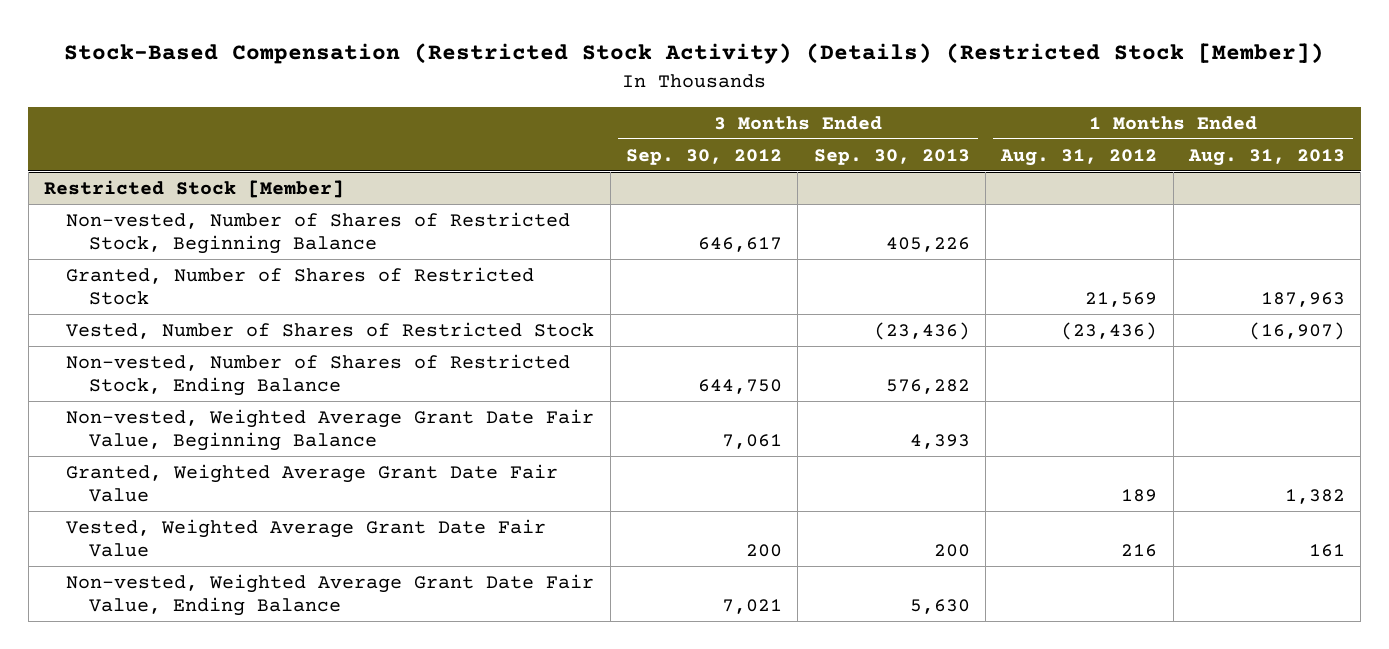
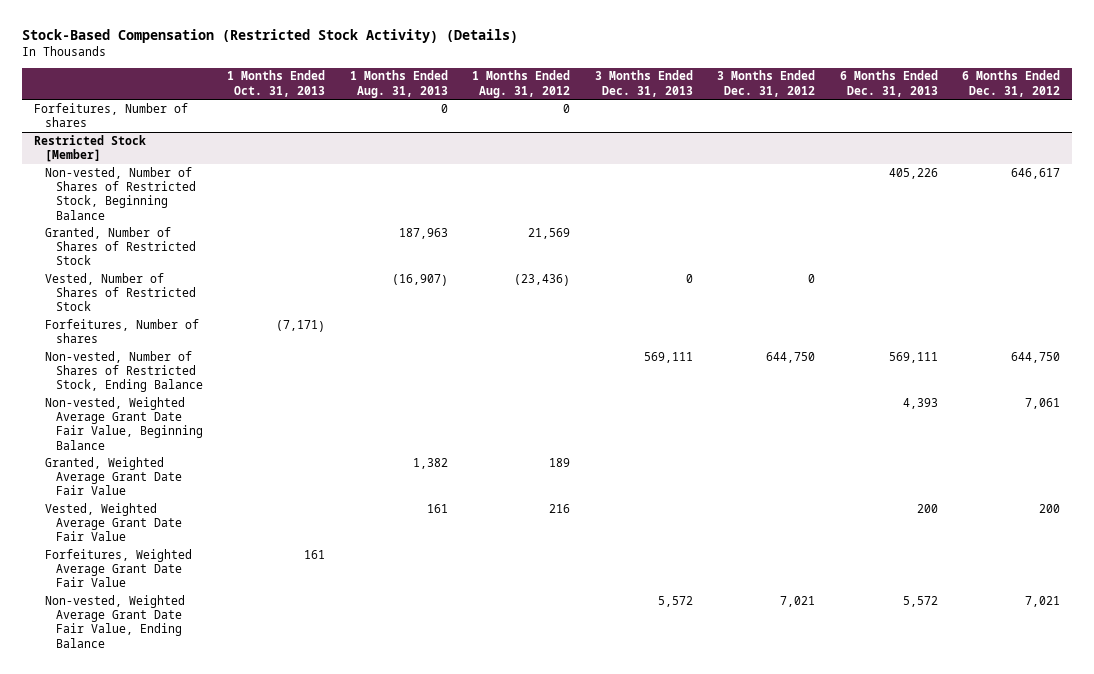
- Stock-Based Compensation (Restricted Stock Activity) (Details) (Restricted Stock [Member])
+ Stock-Based Compensation (Restricted Stock Activity) (Details)
- | 3 Months Ended Sep. 30, 2012 | 3 Months Ended Sep. 30, 2013 | 1 Months Ended Aug. 31, 2012 | 1 Months Ended Aug. 31, 2013
+ | 1 Months Ended Oct. 31, 2013 | 1 Months Ended Aug. 31, 2013 | 1 Months Ended Aug. 31, 2012 | 3 Months Ended Dec. 31, 2013 | 3 Months Ended Dec. 31, 2012 | 6 Months Ended Dec. 31, 2013 | 6 Months Ended Dec. 31, 2012
+ Forfeitures, Number of shares | | 0 | 0 | | | |
@ Restricted Stock [Member]
+ Forfeitures, Number of shares | (7,171) | | | | | |
+ Forfeitures, Weighted Average Grant Date Fair Value | 161 | | | | | |

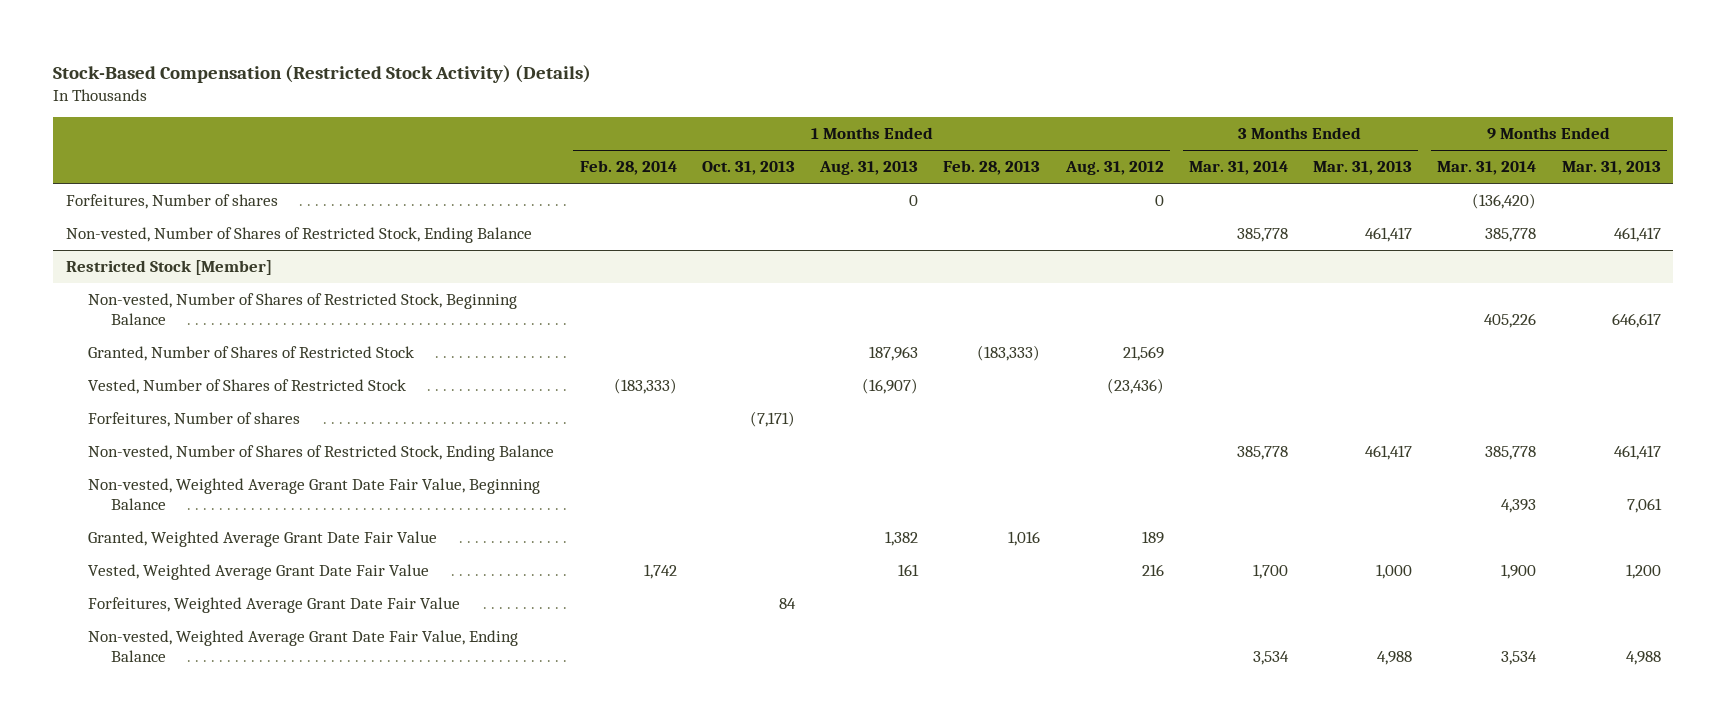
- | 1 Months Ended Oct. 31, 2013 | 1 Months Ended Aug. 31, 2013 | 1 Months Ended Aug. 31, 2012 | 3 Months Ended Dec. 31, 2013 | 3 Months Ended Dec. 31, 2012 | 6 Months Ended Dec. 31, 2013 | 6 Months Ended Dec. 31, 2012
+ | 1 Months Ended Feb. 28, 2014 | 1 Months Ended Oct. 31, 2013 | 1 Months Ended Aug. 31, 2013 | 1 Months Ended Feb. 28, 2013 | 1 Months Ended Aug. 31, 2012 | 3 Months Ended Mar. 31, 2014 | 3 Months Ended Mar. 31, 2013 | 9 Months Ended Mar. 31, 2014 | 9 Months Ended Mar. 31, 2013
+ Non-vested, Number of Shares of Restricted Stock, Ending Balance | | | | | | 385,778 | 461,417 | 385,778 | 461,417
@ Restricted Stock [Member]
- Forfeitures, Weighted Average Grant Date Fair Value | 161 | | | | | |
+ Forfeitures, Weighted Average Grant Date Fair Value | | 84 | | | | | | |

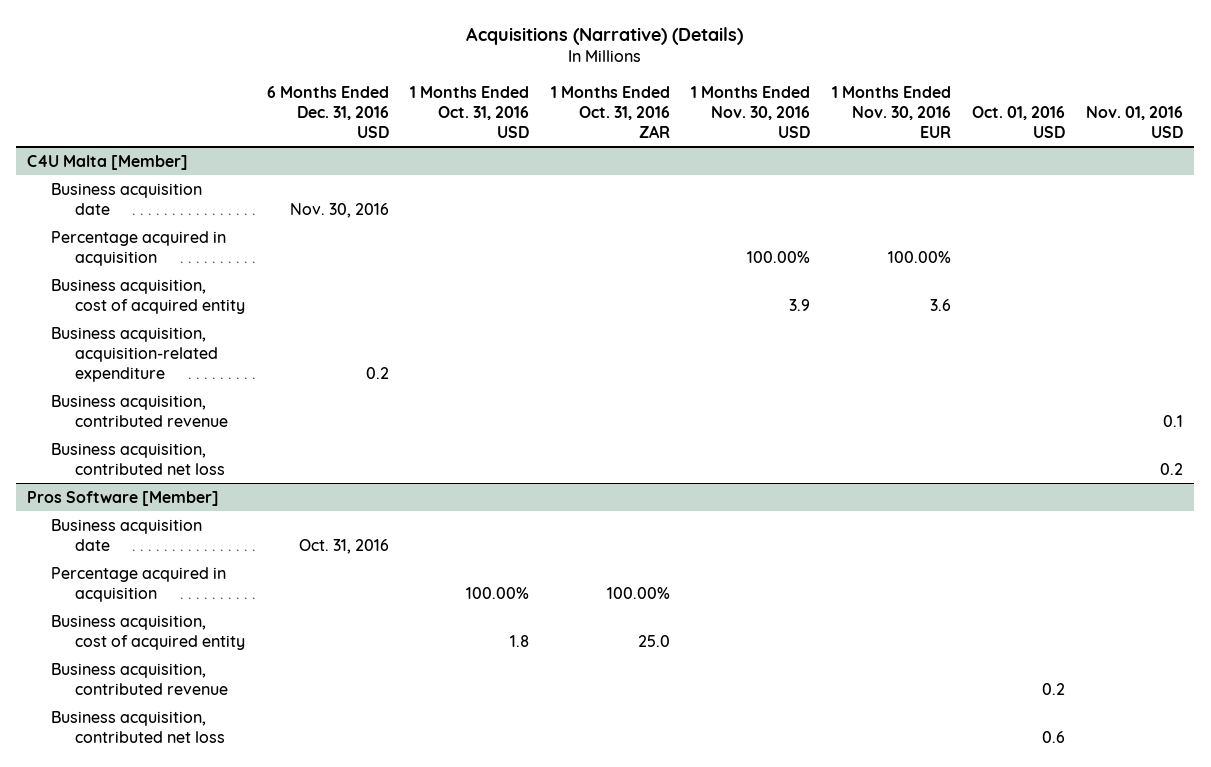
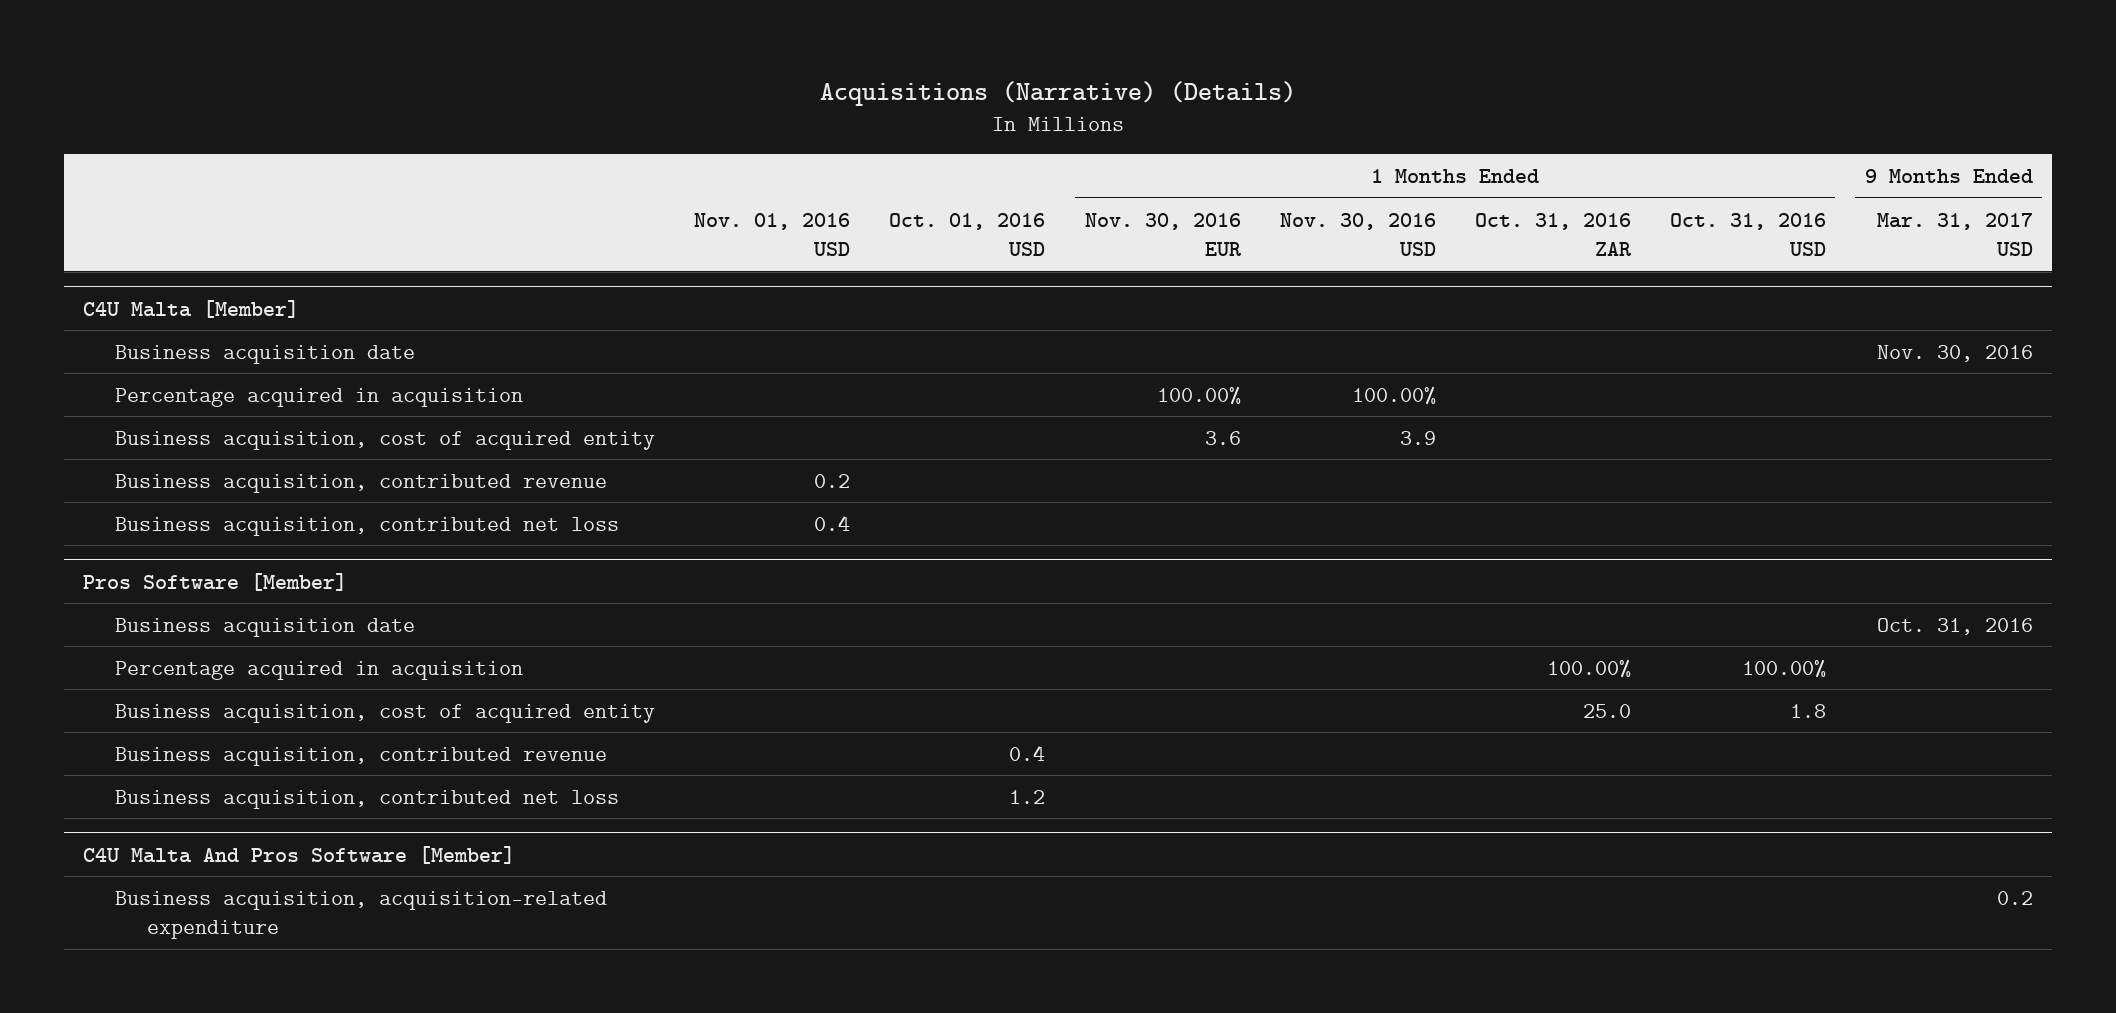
- | 6 Months Ended Dec. 31, 2016 USD | 1 Months Ended Oct. 31, 2016 USD | 1 Months Ended Oct. 31, 2016 ZAR | 1 Months Ended Nov. 30, 2016 USD | 1 Months Ended Nov. 30, 2016 EUR | Oct. 01, 2016 USD | Nov. 01, 2016 USD
+ | Nov. 01, 2016 USD | Oct. 01, 2016 USD | 1 Months Ended Nov. 30, 2016 EUR | 1 Months Ended Nov. 30, 2016 USD | 1 Months Ended Oct. 31, 2016 ZAR | 1 Months Ended Oct. 31, 2016 USD | 9 Months Ended Mar. 31, 2017 USD
@ C4U Malta [Member]
- Business acquisition, acquisition-related expenditure | 0.2 | | | | | |
- Business acquisition, contributed revenue | | | | | | | 0.1
- Business acquisition, contributed net loss | | | | | | | 0.2
+ Business acquisition, contributed revenue | 0.2 | | | | | |
+ Business acquisition, contributed net loss | 0.4 | | | | | |
@ Pros Software [Member]
- Business acquisition, contributed revenue | | | | | | 0.2 |
- Business acquisition, contributed net loss | | | | | | 0.6 |
+ Business acquisition, contributed revenue | | 0.4 | | | | |
+ Business acquisition, contributed net loss | | 1.2 | | | | |
+ C4U Malta And Pros Software [Member]
+ Business acquisition, acquisition-related expenditure | | | | | | | 0.2

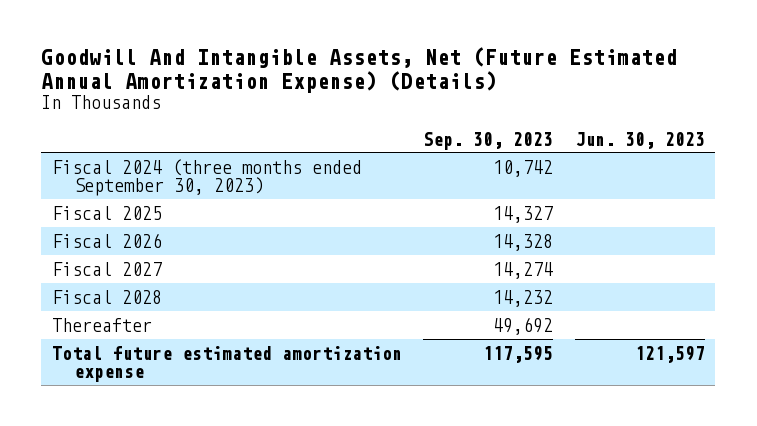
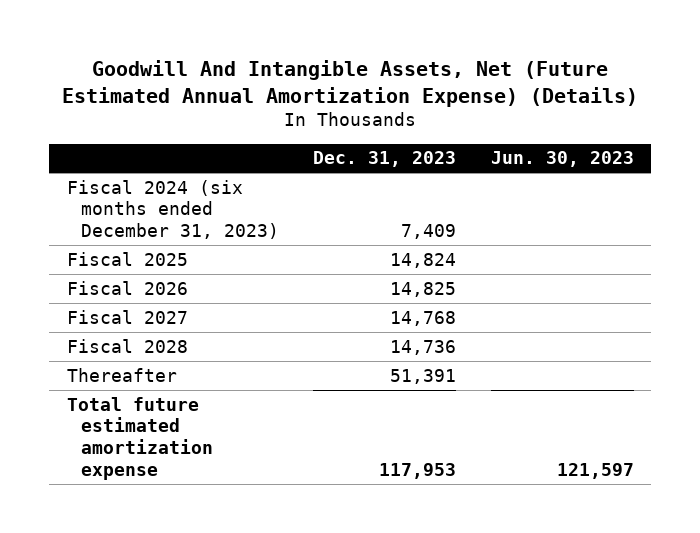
- | Sep. 30, 2023 | Jun. 30, 2023
+ | Dec. 31, 2023 | Jun. 30, 2023
- Fiscal 2024 (three months ended September 30, 2023) | 10,742 |
+ Fiscal 2024 (six months ended December 31, 2023) | 7,409 |

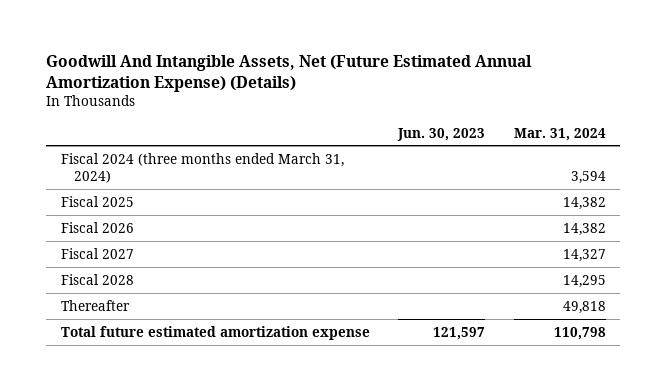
- | Dec. 31, 2023 | Jun. 30, 2023
+ | Jun. 30, 2023 | Mar. 31, 2024
- Fiscal 2024 (six months ended December 31, 2023) | 7,409 |
+ Fiscal 2024 (three months ended March 31, 2024) | | 3,594

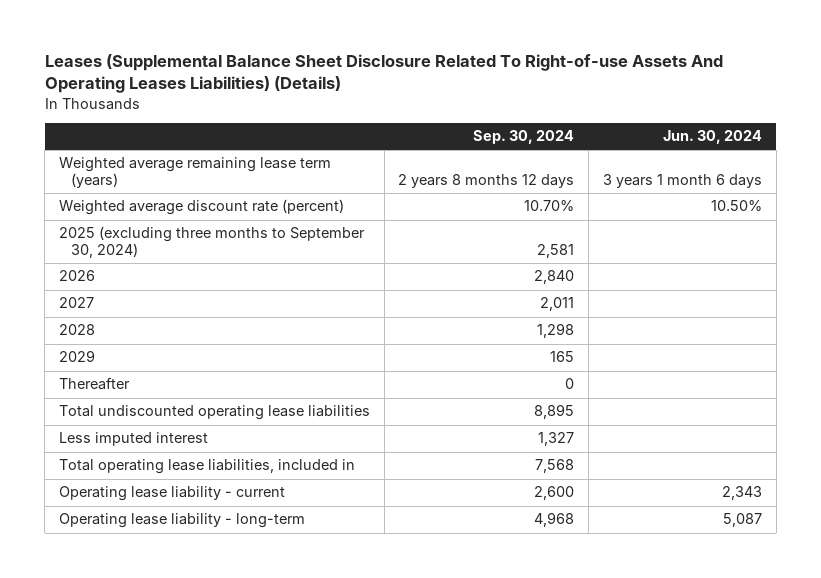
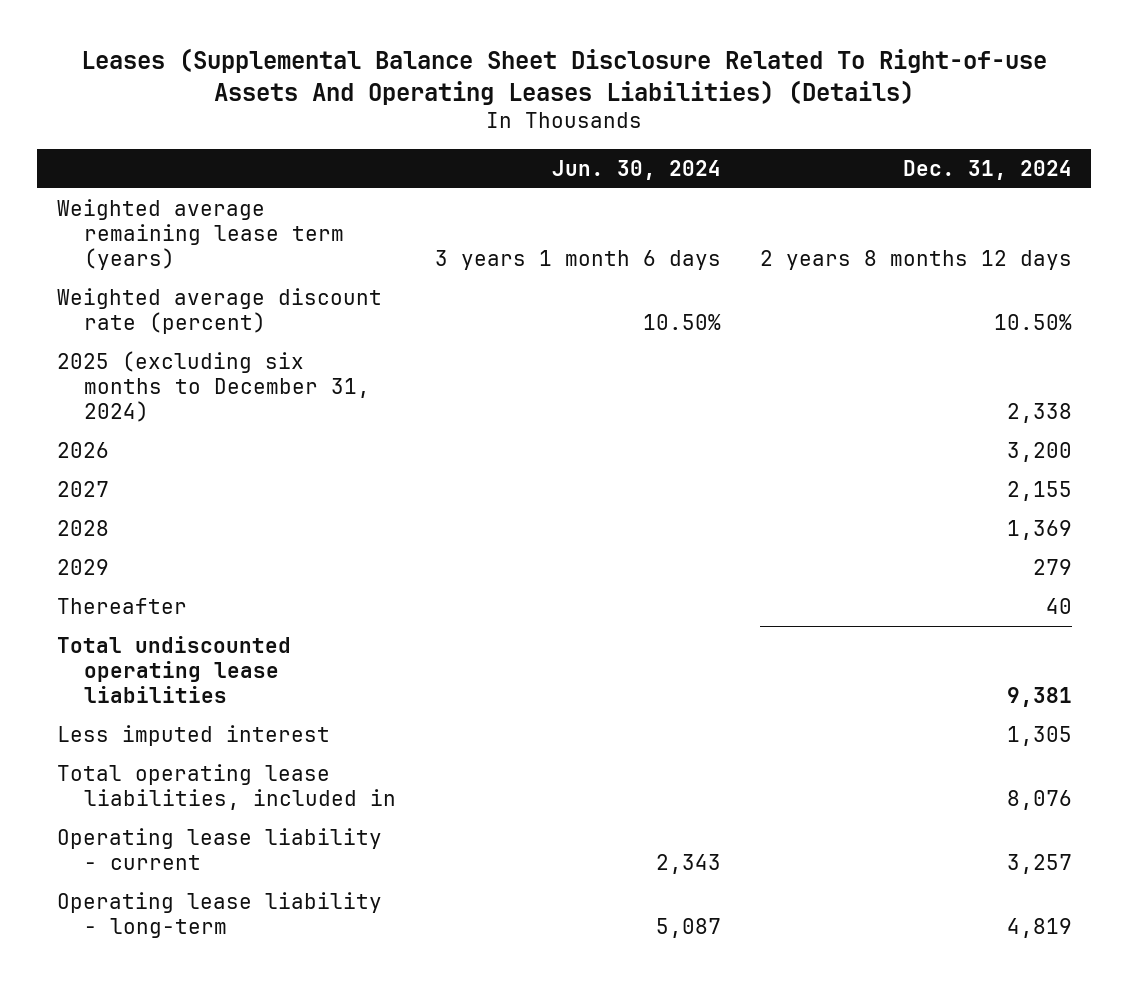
- | Sep. 30, 2024 | Jun. 30, 2024
+ | Jun. 30, 2024 | Dec. 31, 2024
- 2025 (excluding three months to September 30, 2024) | 2,581 |
+ 2025 (excluding six months to December 31, 2024) | | 2,338

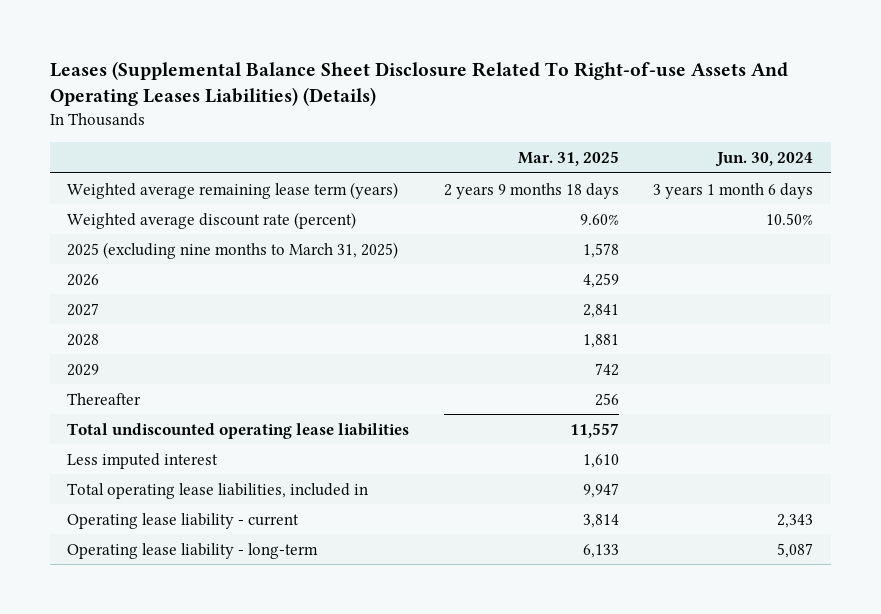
- | Jun. 30, 2024 | Dec. 31, 2024
+ | Mar. 31, 2025 | Jun. 30, 2024
- 2025 (excluding six months to December 31, 2024) | | 2,338
+ 2025 (excluding nine months to March 31, 2025) | 1,578 |

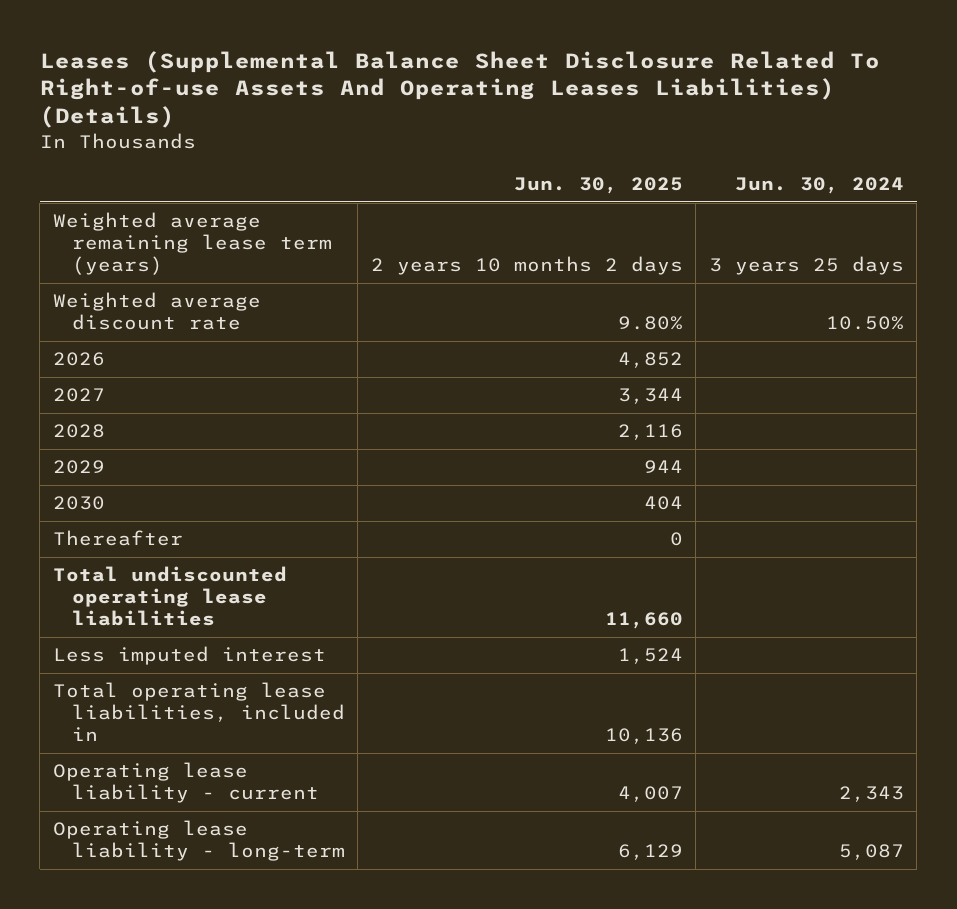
- | Mar. 31, 2025 | Jun. 30, 2024
+ | Jun. 30, 2025 | Jun. 30, 2024
- Weighted average remaining lease term (years) | 2 years 9 months 18 days | 3 years 1 month 6 days
- Weighted average discount rate (percent) | 9.60% | 10.50%
- 2025 (excluding nine months to March 31, 2025) | 1,578 |
+ Weighted average remaining lease term (years) | 2 years 10 months 2 days | 3 years 25 days
+ Weighted average discount rate | 9.80% | 10.50%
+ 2030 | 404 |

